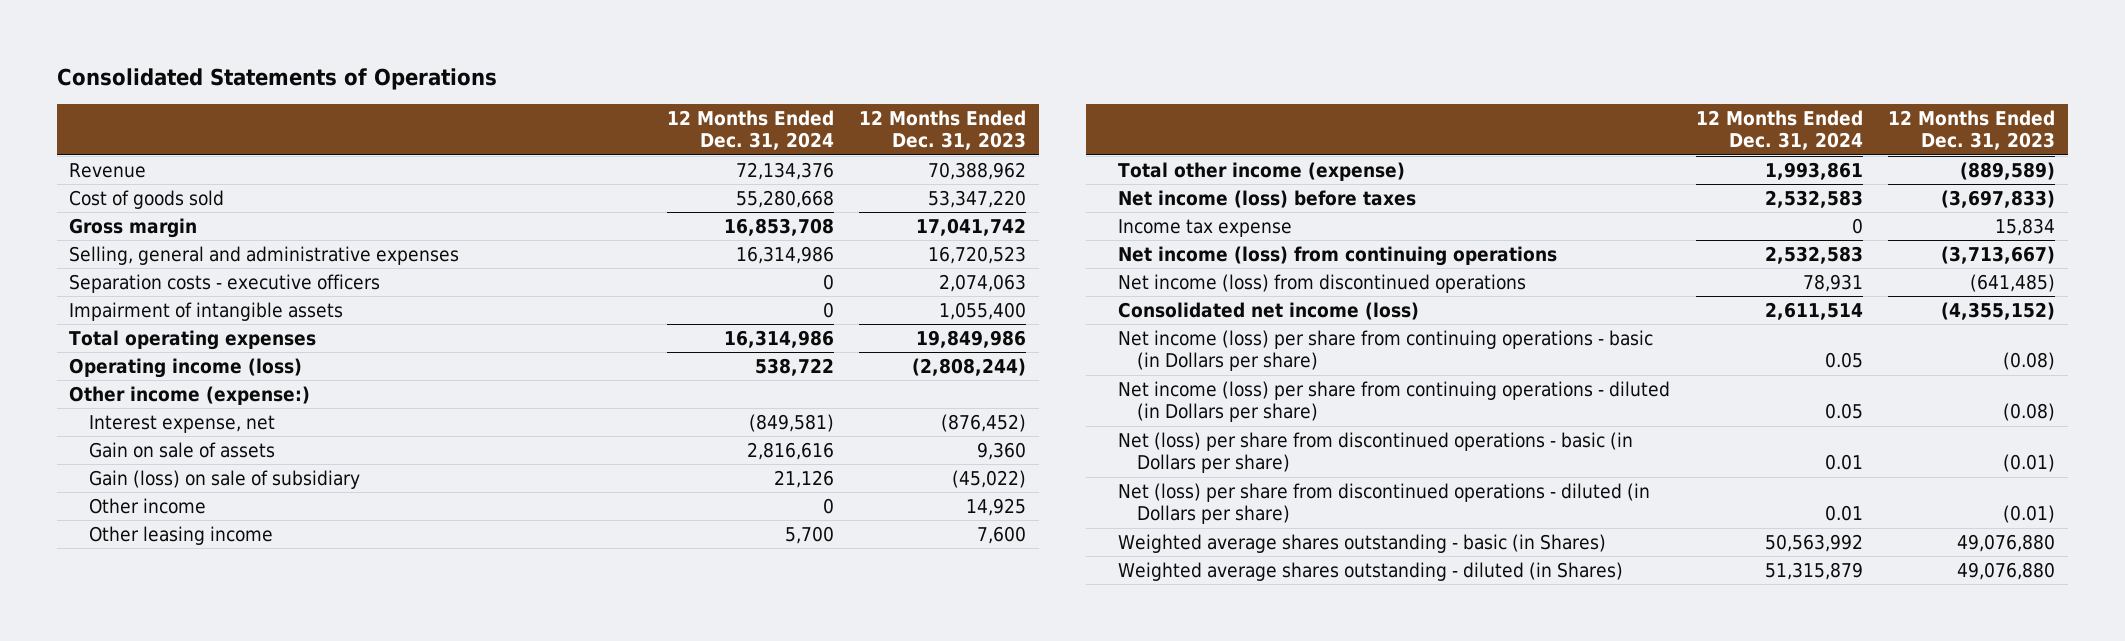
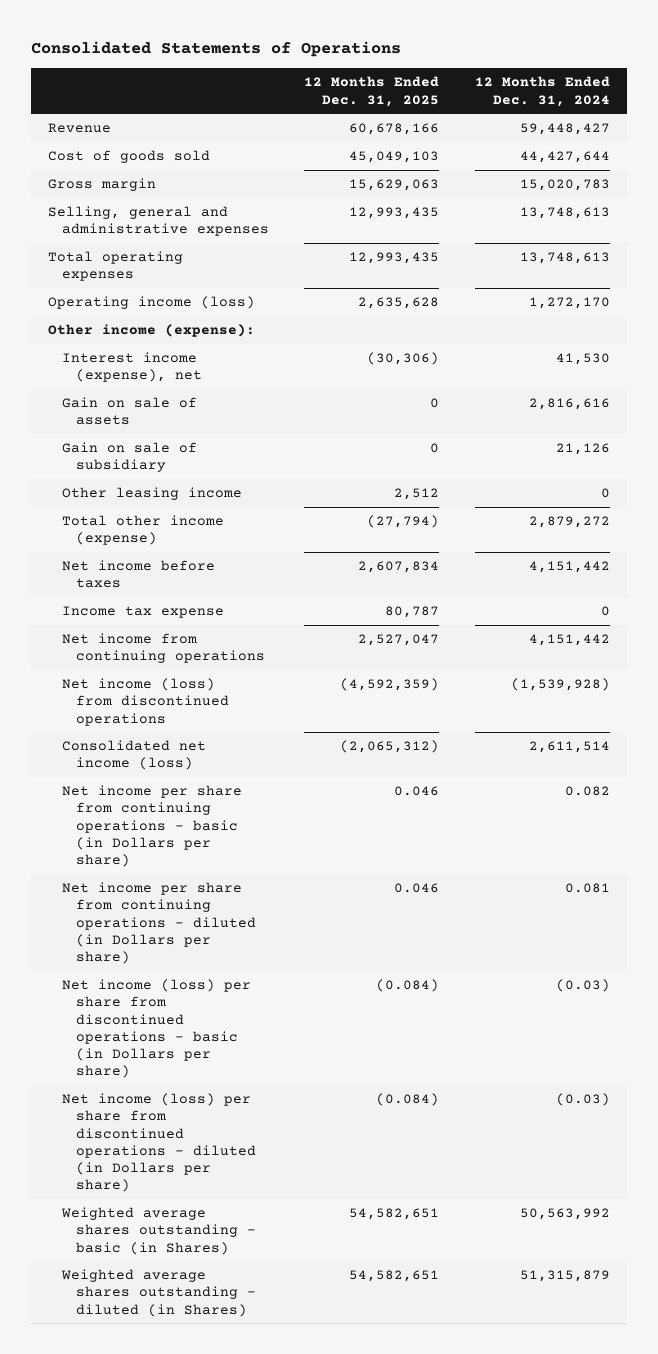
- | 12 Months Ended Dec. 31, 2024 | 12 Months Ended Dec. 31, 2023
+ | 12 Months Ended Dec. 31, 2025 | 12 Months Ended Dec. 31, 2024
- Revenue | 72,134,376 | 70,388,962
- Cost of goods sold | 55,280,668 | 53,347,220
- Gross margin | 16,853,708 | 17,041,742
- Selling, general and administrative expenses | 16,314,986 | 16,720,523
- Separation costs - executive officers | 0 | 2,074,063
- Impairment of intangible assets | 0 | 1,055,400
- Total operating expenses | 16,314,986 | 19,849,986
- Operating income (loss) | 538,722 | (2,808,244)
- Other income (expense:)
- Interest expense, net | (849,581) | (876,452)
+ Revenue | 60,678,166 | 59,448,427
+ Cost of goods sold | 45,049,103 | 44,427,644
+ Gross margin | 15,629,063 | 15,020,783
+ Selling, general and administrative expenses | 12,993,435 | 13,748,613
+ Total operating expenses | 12,993,435 | 13,748,613
+ Operating income (loss) | 2,635,628 | 1,272,170
+ Other income (expense):
+ Interest income (expense), net | (30,306) | 41,530
- Gain (loss) on sale of subsidiary | 21,126 | (45,022)
- Other income | 0 | 14,925
- Other leasing income | 5,700 | 7,600
- Total other income (expense) | 1,993,861 | (889,589)
- Net income (loss) before taxes | 2,532,583 | (3,697,833)
+ Gain on sale of subsidiary | 0 | 21,126
+ Other leasing income | 2,512 | 0
+ Total other income (expense) | (27,794) | 2,879,272
+ Net income before taxes | 2,607,834 | 4,151,442
- Net income (loss) from continuing operations | 2,532,583 | (3,713,667)
- Net income (loss) from discontinued operations | 78,931 | (641,485)
+ Net income from continuing operations | 2,527,047 | 4,151,442
+ Net income (loss) from discontinued operations | (4,592,359) | (1,539,928)
- Net income (loss) per share from continuing operations - basic (in Dollars per share) | 0.05 | (0.08)
- Net income (loss) per share from continuing operations - diluted (in Dollars per share) | 0.05 | (0.08)
- Net (loss) per share from discontinued operations - basic (in Dollars per share) | 0.01 | (0.01)
- Net (loss) per share from discontinued operations - diluted (in Dollars per share) | 0.01 | (0.01)
+ Net income per share from continuing operations - basic (in Dollars per share) | 0.046 | 0.082
+ Net income per share from continuing operations - diluted (in Dollars per share) | 0.046 | 0.081
+ Net income (loss) per share from discontinued operations - basic (in Dollars per share) | (0.084) | (0.03)
+ Net income (loss) per share from discontinued operations - diluted (in Dollars per share) | (0.084) | (0.03)

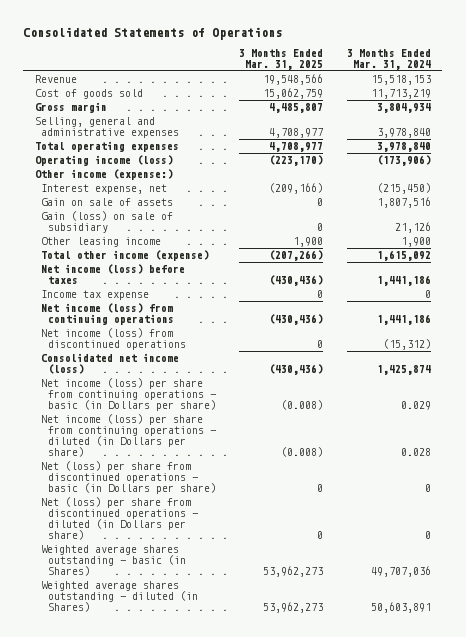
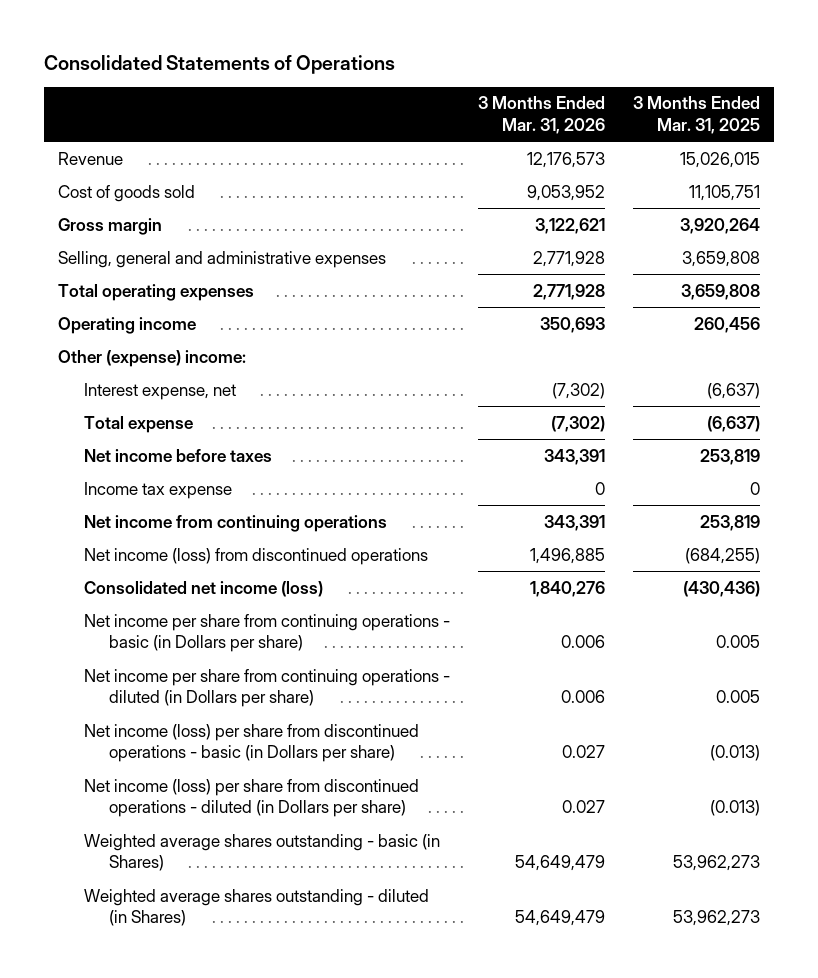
- | 3 Months Ended Mar. 31, 2025 | 3 Months Ended Mar. 31, 2024
+ | 3 Months Ended Mar. 31, 2026 | 3 Months Ended Mar. 31, 2025
- Revenue | 19,548,566 | 15,518,153
- Cost of goods sold | 15,062,759 | 11,713,219
- Gross margin | 4,485,807 | 3,804,934
- Selling, general and administrative expenses | 4,708,977 | 3,978,840
- Total operating expenses | 4,708,977 | 3,978,840
- Operating income (loss) | (223,170) | (173,906)
- Other income (expense:)
- Interest expense, net | (209,166) | (215,450)
- Gain on sale of assets | 0 | 1,807,516
- Gain (loss) on sale of subsidiary | 0 | 21,126
- Other leasing income | 1,900 | 1,900
- Total other income (expense) | (207,266) | 1,615,092
- Net income (loss) before taxes | (430,436) | 1,441,186
+ Revenue | 12,176,573 | 15,026,015
+ Cost of goods sold | 9,053,952 | 11,105,751
+ Gross margin | 3,122,621 | 3,920,264
+ Selling, general and administrative expenses | 2,771,928 | 3,659,808
+ Total operating expenses | 2,771,928 | 3,659,808
+ Operating income | 350,693 | 260,456
+ Other (expense) income:
+ Interest expense, net | (7,302) | (6,637)
+ Total expense | (7,302) | (6,637)
+ Net income before taxes | 343,391 | 253,819
- Net income (loss) from continuing operations | (430,436) | 1,441,186
- Net income (loss) from discontinued operations | 0 | (15,312)
+ Net income from continuing operations | 343,391 | 253,819
+ Net income (loss) from discontinued operations | 1,496,885 | (684,255)
- Net income (loss) per share from continuing operations - basic (in Dollars per share) | (0.008) | 0.029
- Net income (loss) per share from continuing operations - diluted (in Dollars per share) | (0.008) | 0.028
- Net (loss) per share from discontinued operations - basic (in Dollars per share) | 0 | 0
- Net (loss) per share from discontinued operations - diluted (in Dollars per share) | 0 | 0
+ Net income per share from continuing operations - basic (in Dollars per share) | 0.006 | 0.005
+ Net income per share from continuing operations - diluted (in Dollars per share) | 0.006 | 0.005
+ Net income (loss) per share from discontinued operations - basic (in Dollars per share) | 0.027 | (0.013)
+ Net income (loss) per share from discontinued operations - diluted (in Dollars per share) | 0.027 | (0.013)

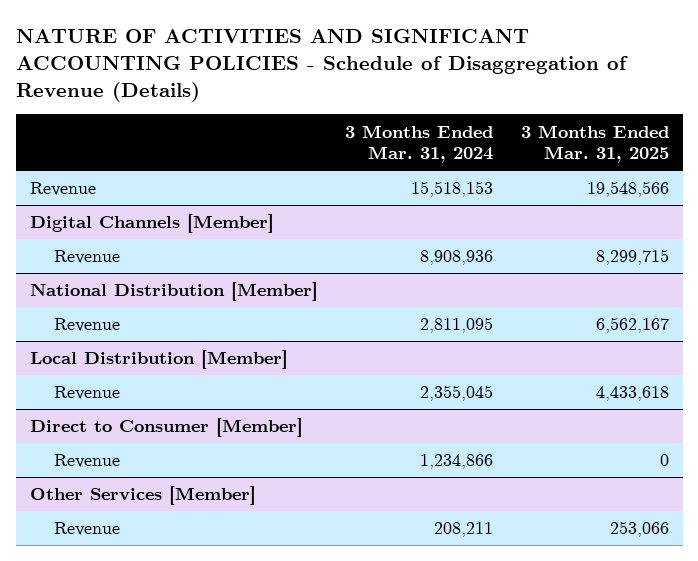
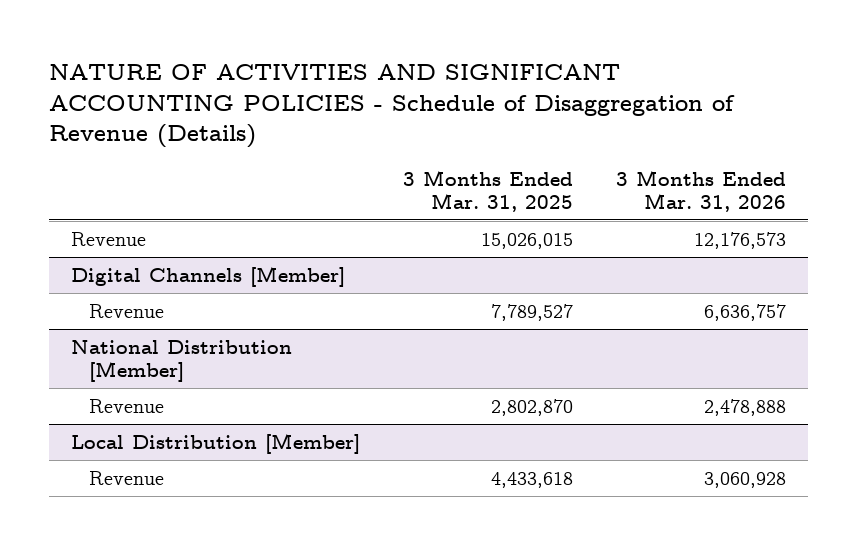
- | 3 Months Ended Mar. 31, 2024 | 3 Months Ended Mar. 31, 2025
+ | 3 Months Ended Mar. 31, 2025 | 3 Months Ended Mar. 31, 2026
- Revenue | 15,518,153 | 19,548,566
+ Revenue | 15,026,015 | 12,176,573
@ Digital Channels [Member]
- Revenue | 8,908,936 | 8,299,715
+ Revenue | 7,789,527 | 6,636,757
@ National Distribution [Member]
- Revenue | 2,811,095 | 6,562,167
+ Revenue | 2,802,870 | 2,478,888
- Direct to Consumer [Member]
- Revenue | 1,234,866 | 0
- Other Services [Member]
- Revenue | 208,211 | 253,066

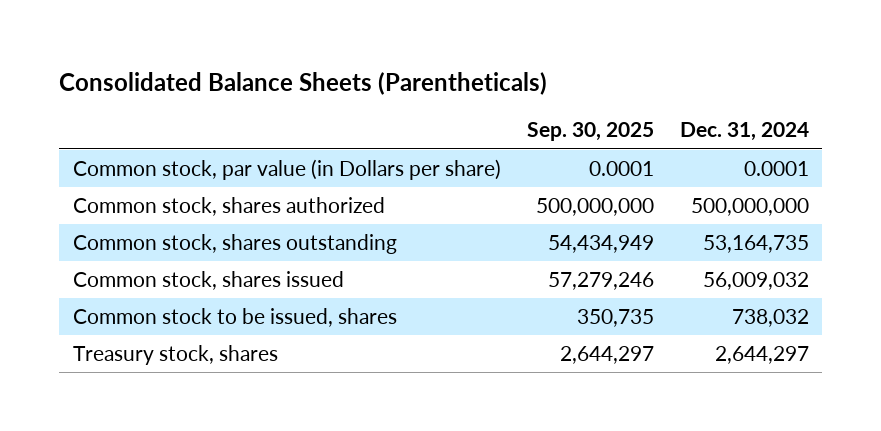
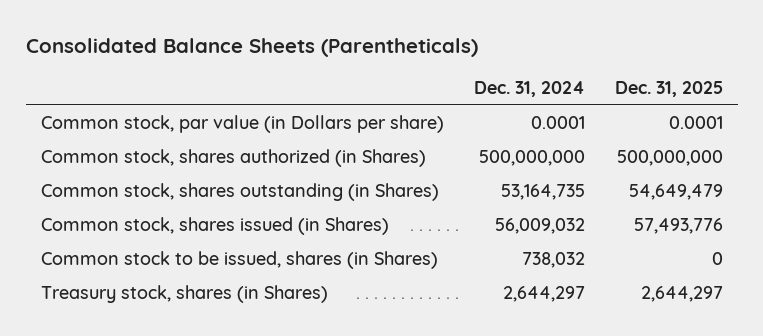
- | Sep. 30, 2025 | Dec. 31, 2024
+ | Dec. 31, 2024 | Dec. 31, 2025
- Common stock, shares authorized | 500,000,000 | 500,000,000
- Common stock, shares outstanding | 54,434,949 | 53,164,735
- Common stock, shares issued | 57,279,246 | 56,009,032
- Common stock to be issued, shares | 350,735 | 738,032
- Treasury stock, shares | 2,644,297 | 2,644,297
+ Common stock, shares authorized (in Shares) | 500,000,000 | 500,000,000
+ Common stock, shares outstanding (in Shares) | 53,164,735 | 54,649,479
+ Common stock, shares issued (in Shares) | 56,009,032 | 57,493,776
+ Common stock to be issued, shares (in Shares) | 738,032 | 0
+ Treasury stock, shares (in Shares) | 2,644,297 | 2,644,297

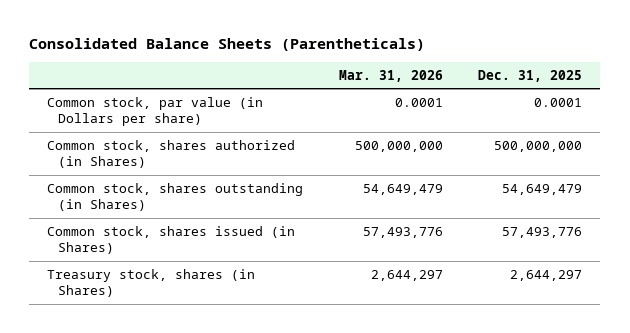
- | Dec. 31, 2024 | Dec. 31, 2025
+ | Mar. 31, 2026 | Dec. 31, 2025
- Common stock to be issued, shares (in Shares) | 738,032 | 0

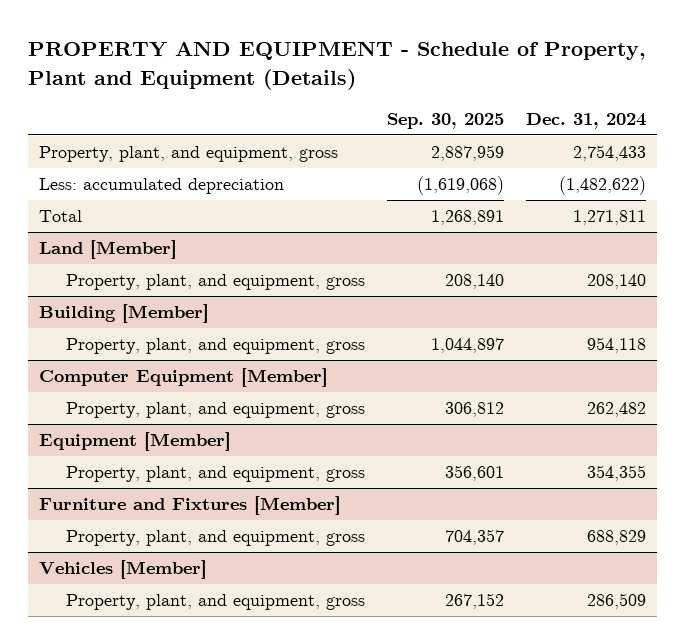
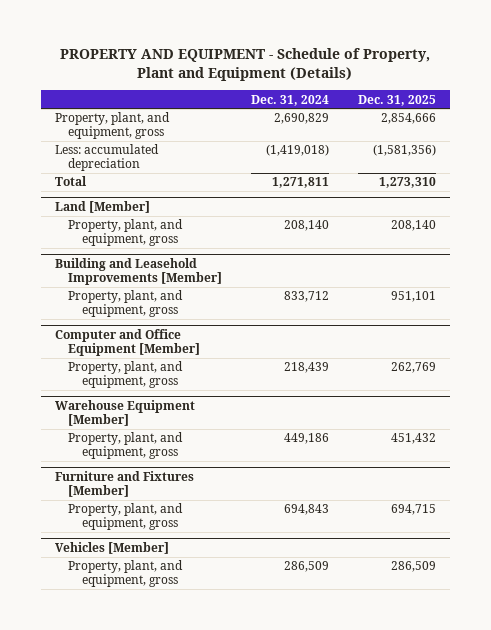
- | Sep. 30, 2025 | Dec. 31, 2024
+ | Dec. 31, 2024 | Dec. 31, 2025
- Property, plant, and equipment, gross | 2,887,959 | 2,754,433
- Less: accumulated depreciation | (1,619,068) | (1,482,622)
+ Property, plant, and equipment, gross | 2,690,829 | 2,854,666
+ Less: accumulated depreciation | (1,419,018) | (1,581,356)
- Building [Member]
- Property, plant, and equipment, gross | 1,044,897 | 954,118
- Computer Equipment [Member]
- Property, plant, and equipment, gross | 306,812 | 262,482
- Equipment [Member]
- Property, plant, and equipment, gross | 356,601 | 354,355
+ Building and Leasehold Improvements [Member]
+ Property, plant, and equipment, gross | 833,712 | 951,101
+ Computer and Office Equipment [Member]
+ Property, plant, and equipment, gross | 218,439 | 262,769
+ Warehouse Equipment [Member]
+ Property, plant, and equipment, gross | 449,186 | 451,432
@ Furniture and Fixtures [Member]
- Property, plant, and equipment, gross | 704,357 | 688,829
+ Property, plant, and equipment, gross | 694,843 | 694,715

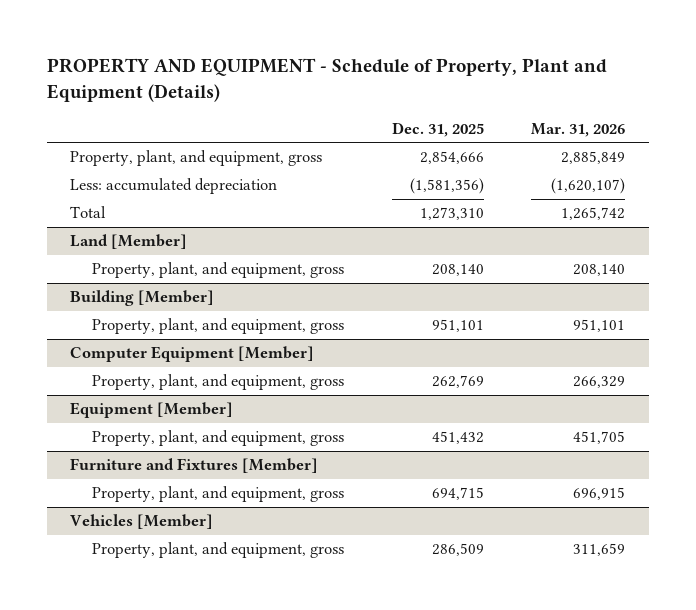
- | Dec. 31, 2024 | Dec. 31, 2025
+ | Dec. 31, 2025 | Mar. 31, 2026
- Building and Leasehold Improvements [Member]
+ Building [Member]
- Computer and Office Equipment [Member]
+ Computer Equipment [Member]
- Warehouse Equipment [Member]
+ Equipment [Member]

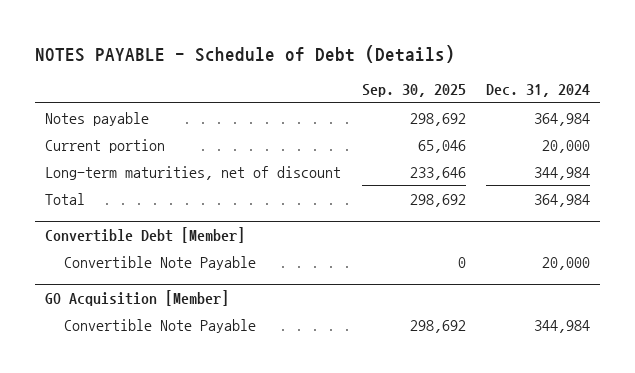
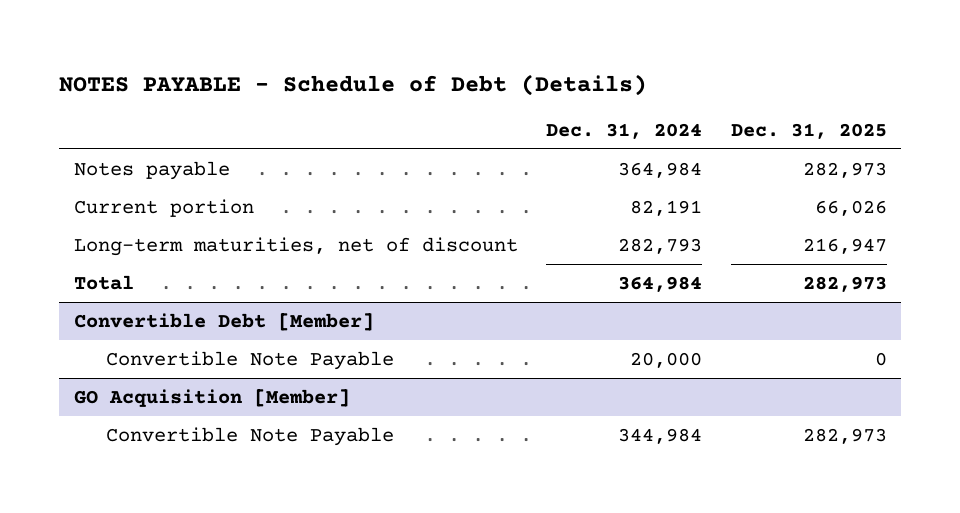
- | Sep. 30, 2025 | Dec. 31, 2024
+ | Dec. 31, 2024 | Dec. 31, 2025
- Current portion | 65,046 | 20,000
- Long-term maturities, net of discount | 233,646 | 344,984
+ Current portion | 82,191 | 66,026
+ Long-term maturities, net of discount | 282,793 | 216,947

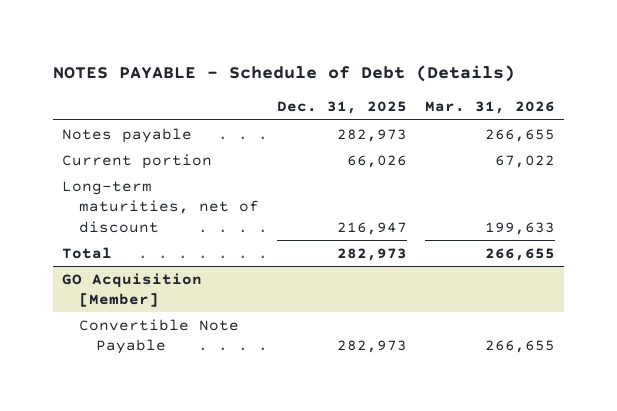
- | Dec. 31, 2024 | Dec. 31, 2025
+ | Dec. 31, 2025 | Mar. 31, 2026
- Convertible Debt [Member]
- Convertible Note Payable | 20,000 | 0

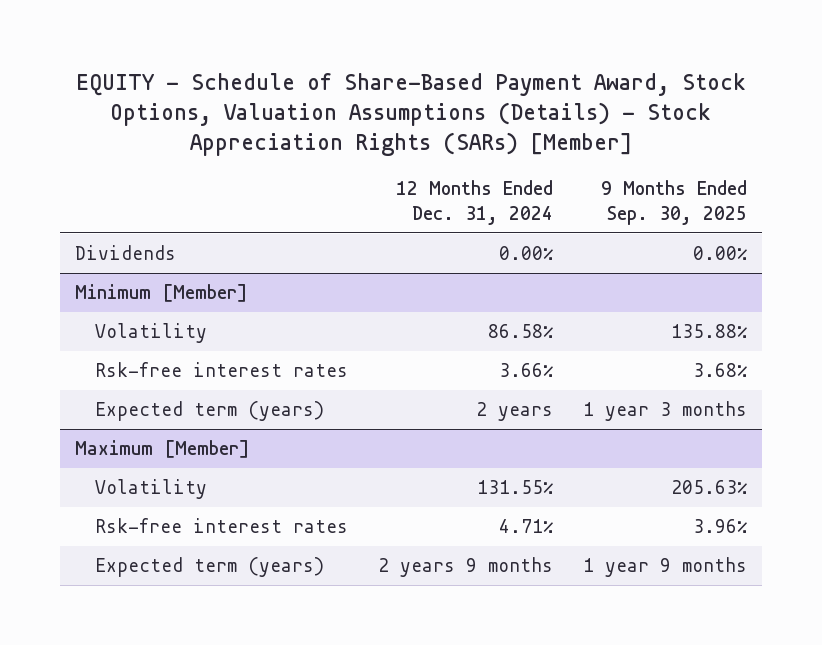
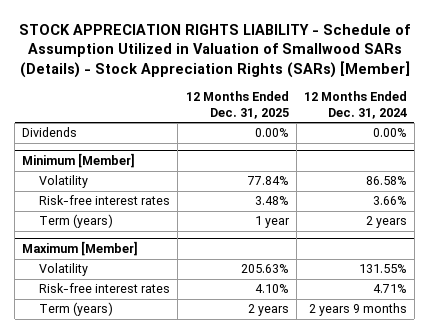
- EQUITY - Schedule of Share-Based Payment Award, Stock Options, Valuation Assumptions (Details) - Stock Appreciation Rights (SARs) [Member]
+ STOCK APPRECIATION RIGHTS LIABILITY - Schedule of Assumption Utilized in Valuation of Smallwood SARs (Details) - Stock Appreciation Rights (SARs) [Member]
- | 12 Months Ended Dec. 31, 2024 | 9 Months Ended Sep. 30, 2025
+ | 12 Months Ended Dec. 31, 2025 | 12 Months Ended Dec. 31, 2024
@ Minimum [Member]
- Rsk-free interest rates | 3.66% | 3.68%
- Expected term (years) | 2 years | 1 year 3 months
+ Risk-free interest rates | 3.48% | 3.66%
+ Term (years) | 1 year | 2 years
@ Maximum [Member]
- Rsk-free interest rates | 4.71% | 3.96%
- Expected term (years) | 2 years 9 months | 1 year 9 months
+ Risk-free interest rates | 4.10% | 4.71%
+ Term (years) | 2 years | 2 years 9 months

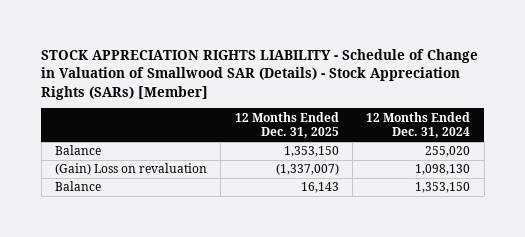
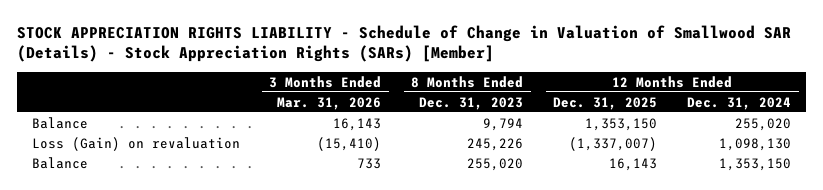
- | 12 Months Ended Dec. 31, 2025 | 12 Months Ended Dec. 31, 2024
+ | 3 Months Ended Mar. 31, 2026 | 8 Months Ended Dec. 31, 2023 | 12 Months Ended Dec. 31, 2025 | 12 Months Ended Dec. 31, 2024
- (Gain) Loss on revaluation | (1,337,007) | 1,098,130
+ Loss (Gain) on revaluation | (15,410) | 245,226 | (1,337,007) | 1,098,130

